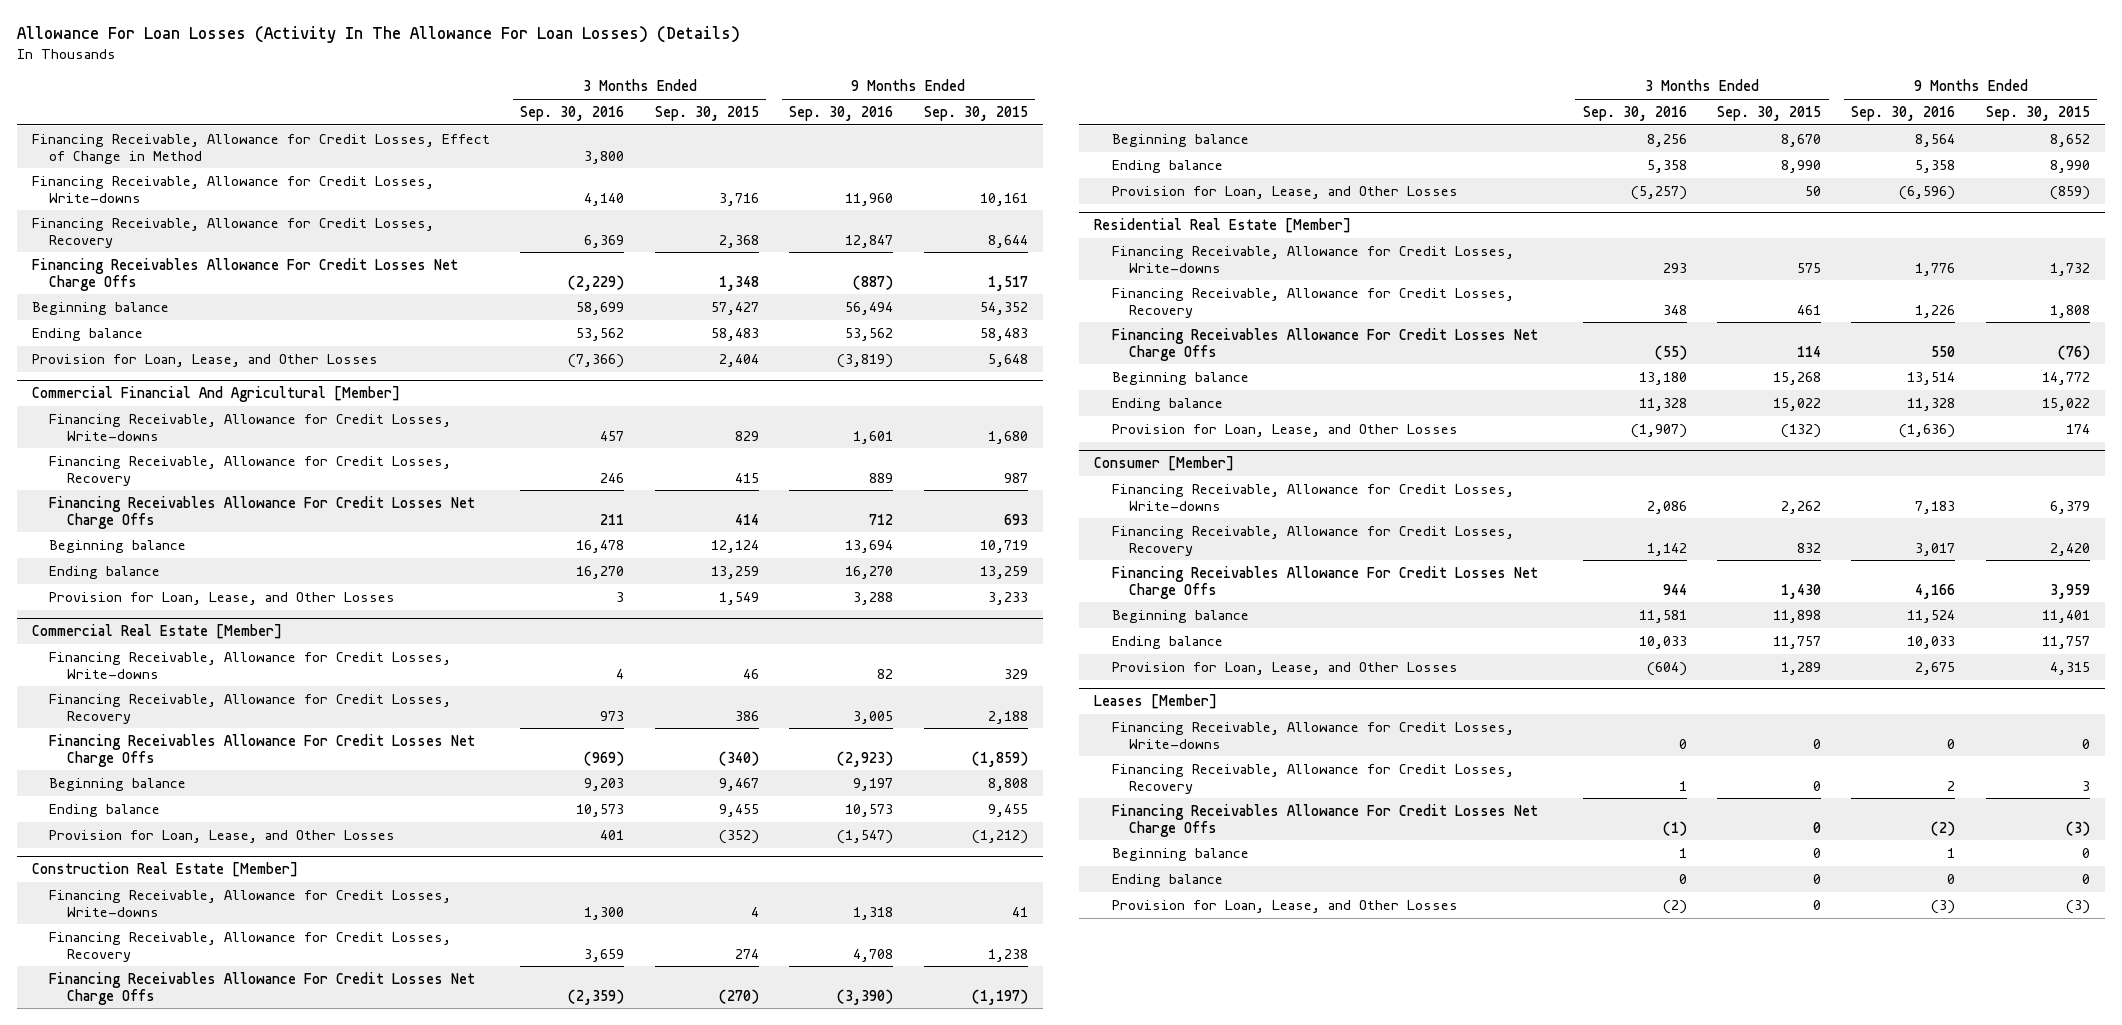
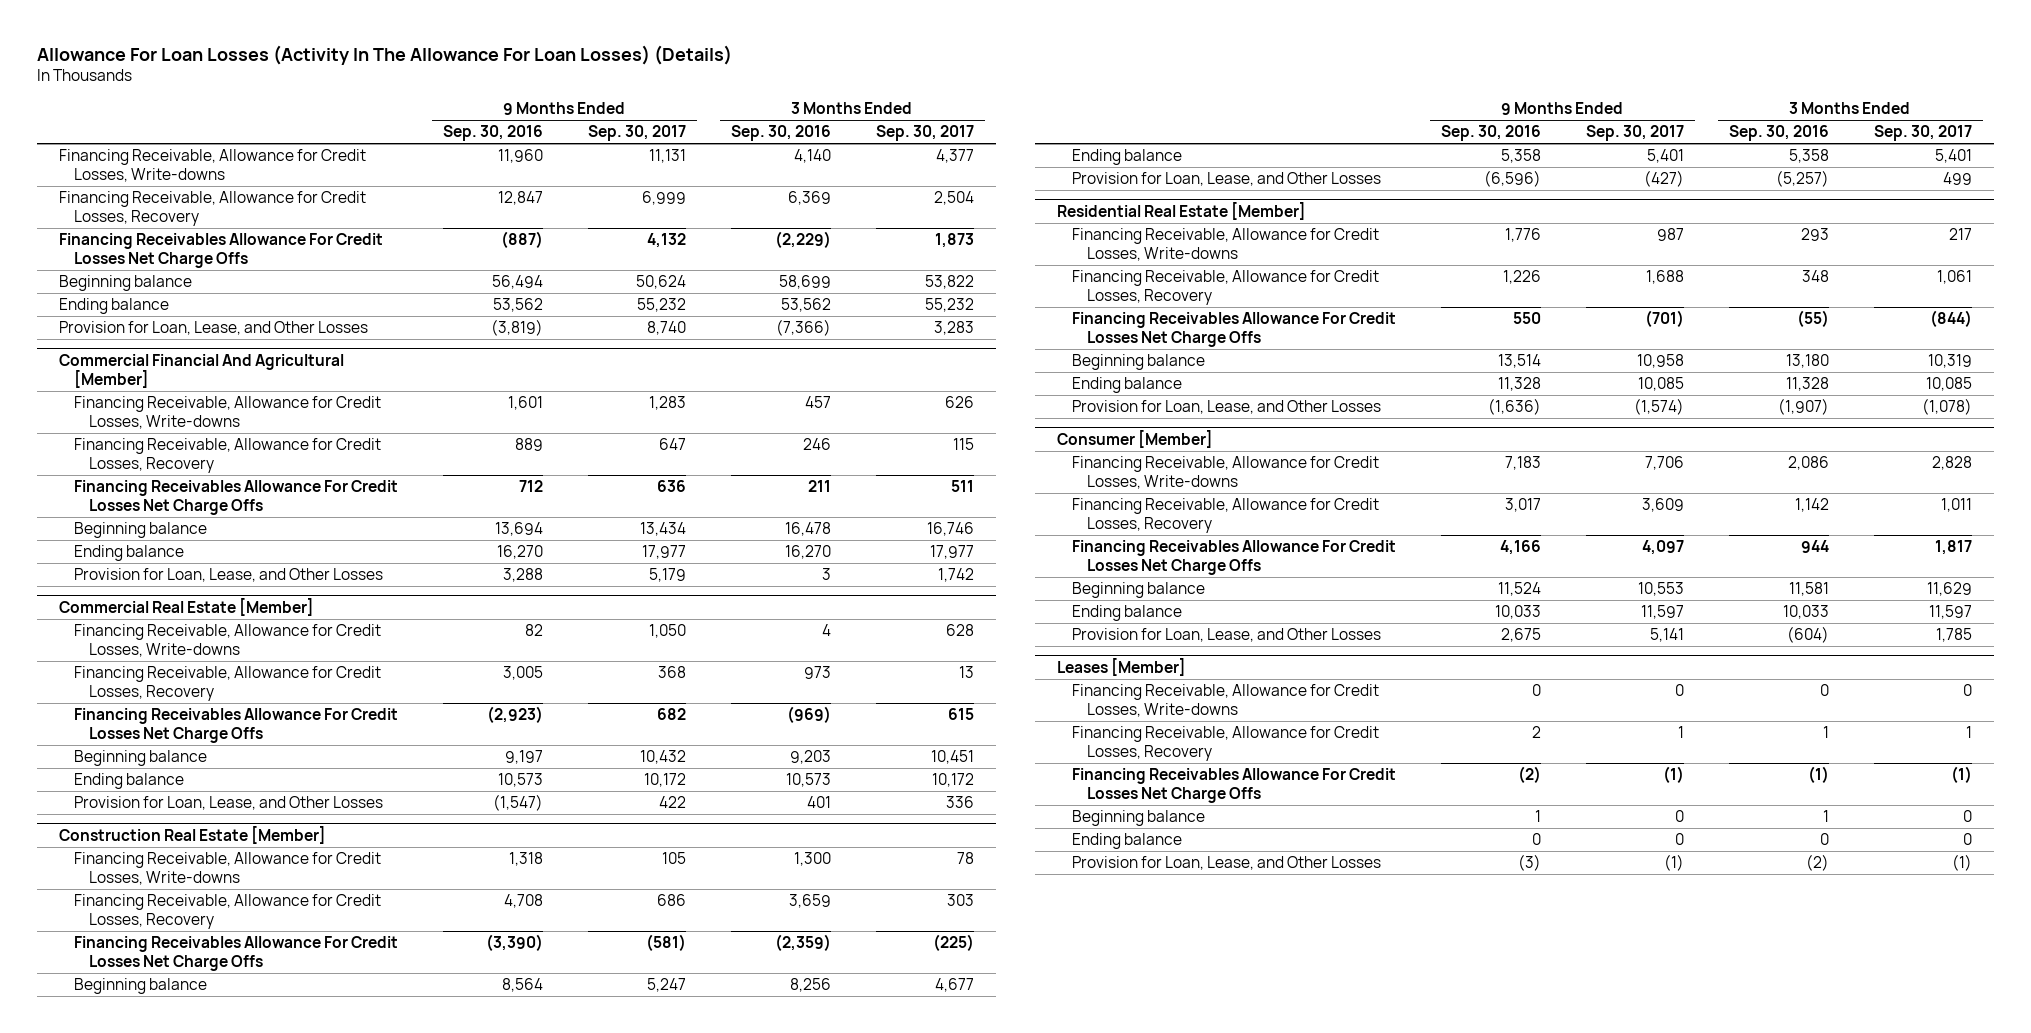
- | 3 Months Ended Sep. 30, 2016 | 3 Months Ended Sep. 30, 2015 | 9 Months Ended Sep. 30, 2016 | 9 Months Ended Sep. 30, 2015
+ | 9 Months Ended Sep. 30, 2016 | 9 Months Ended Sep. 30, 2017 | 3 Months Ended Sep. 30, 2016 | 3 Months Ended Sep. 30, 2017
- Financing Receivable, Allowance for Credit Losses, Effect of Change in Method | 3,800 | | |

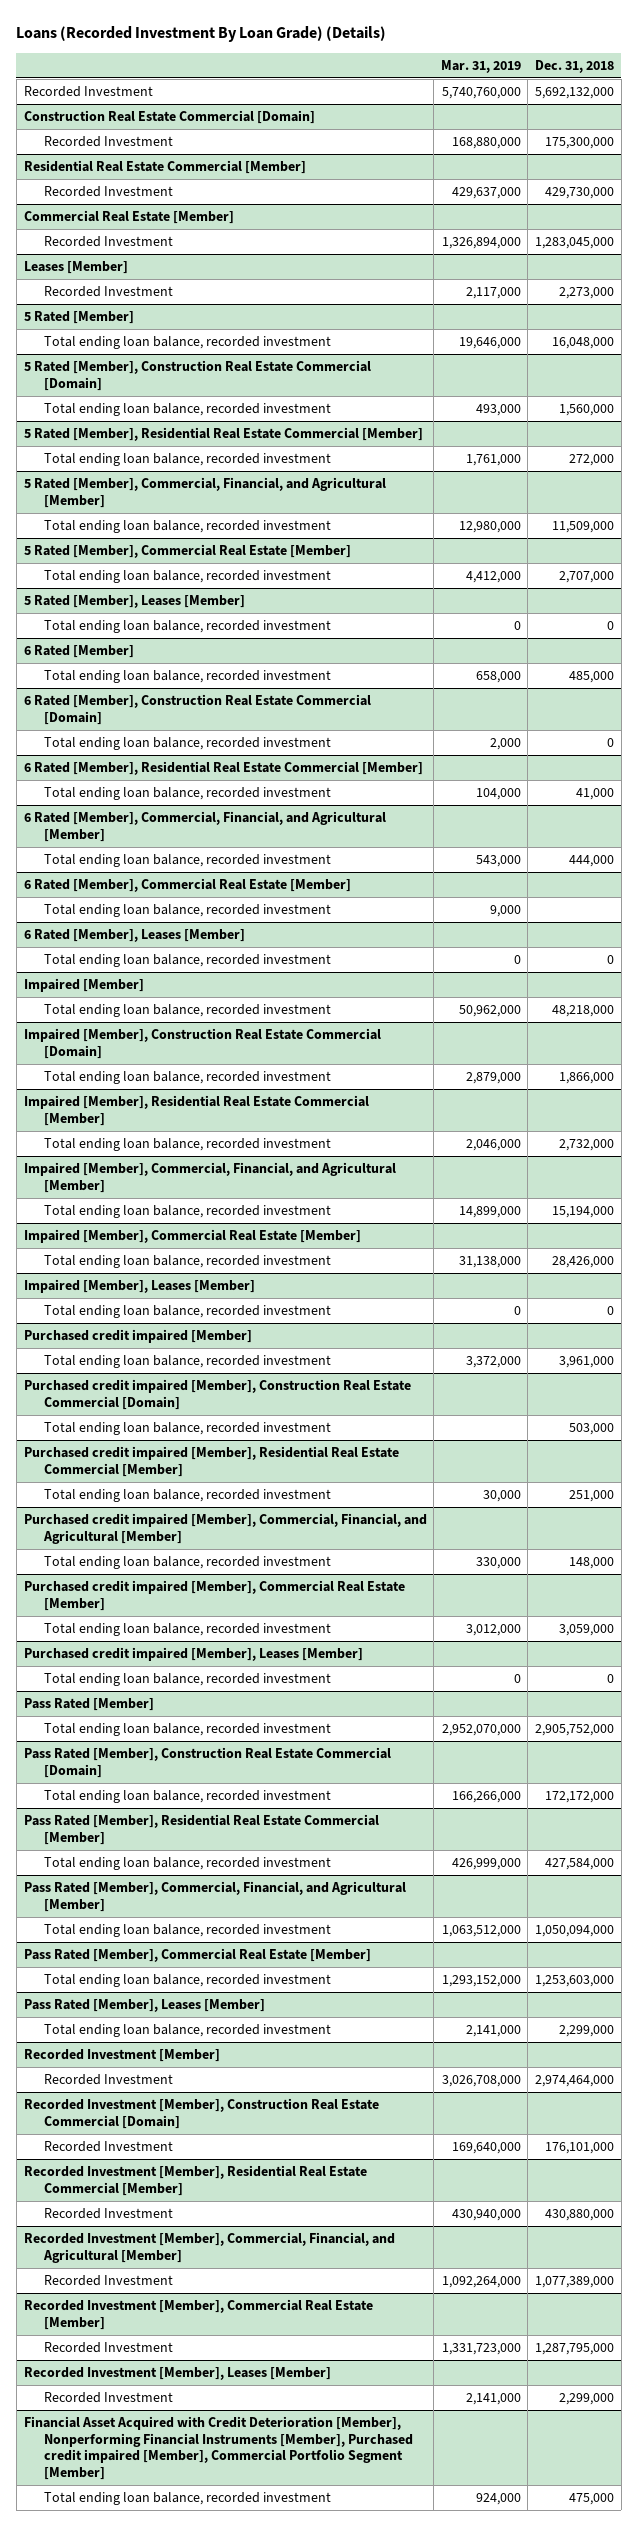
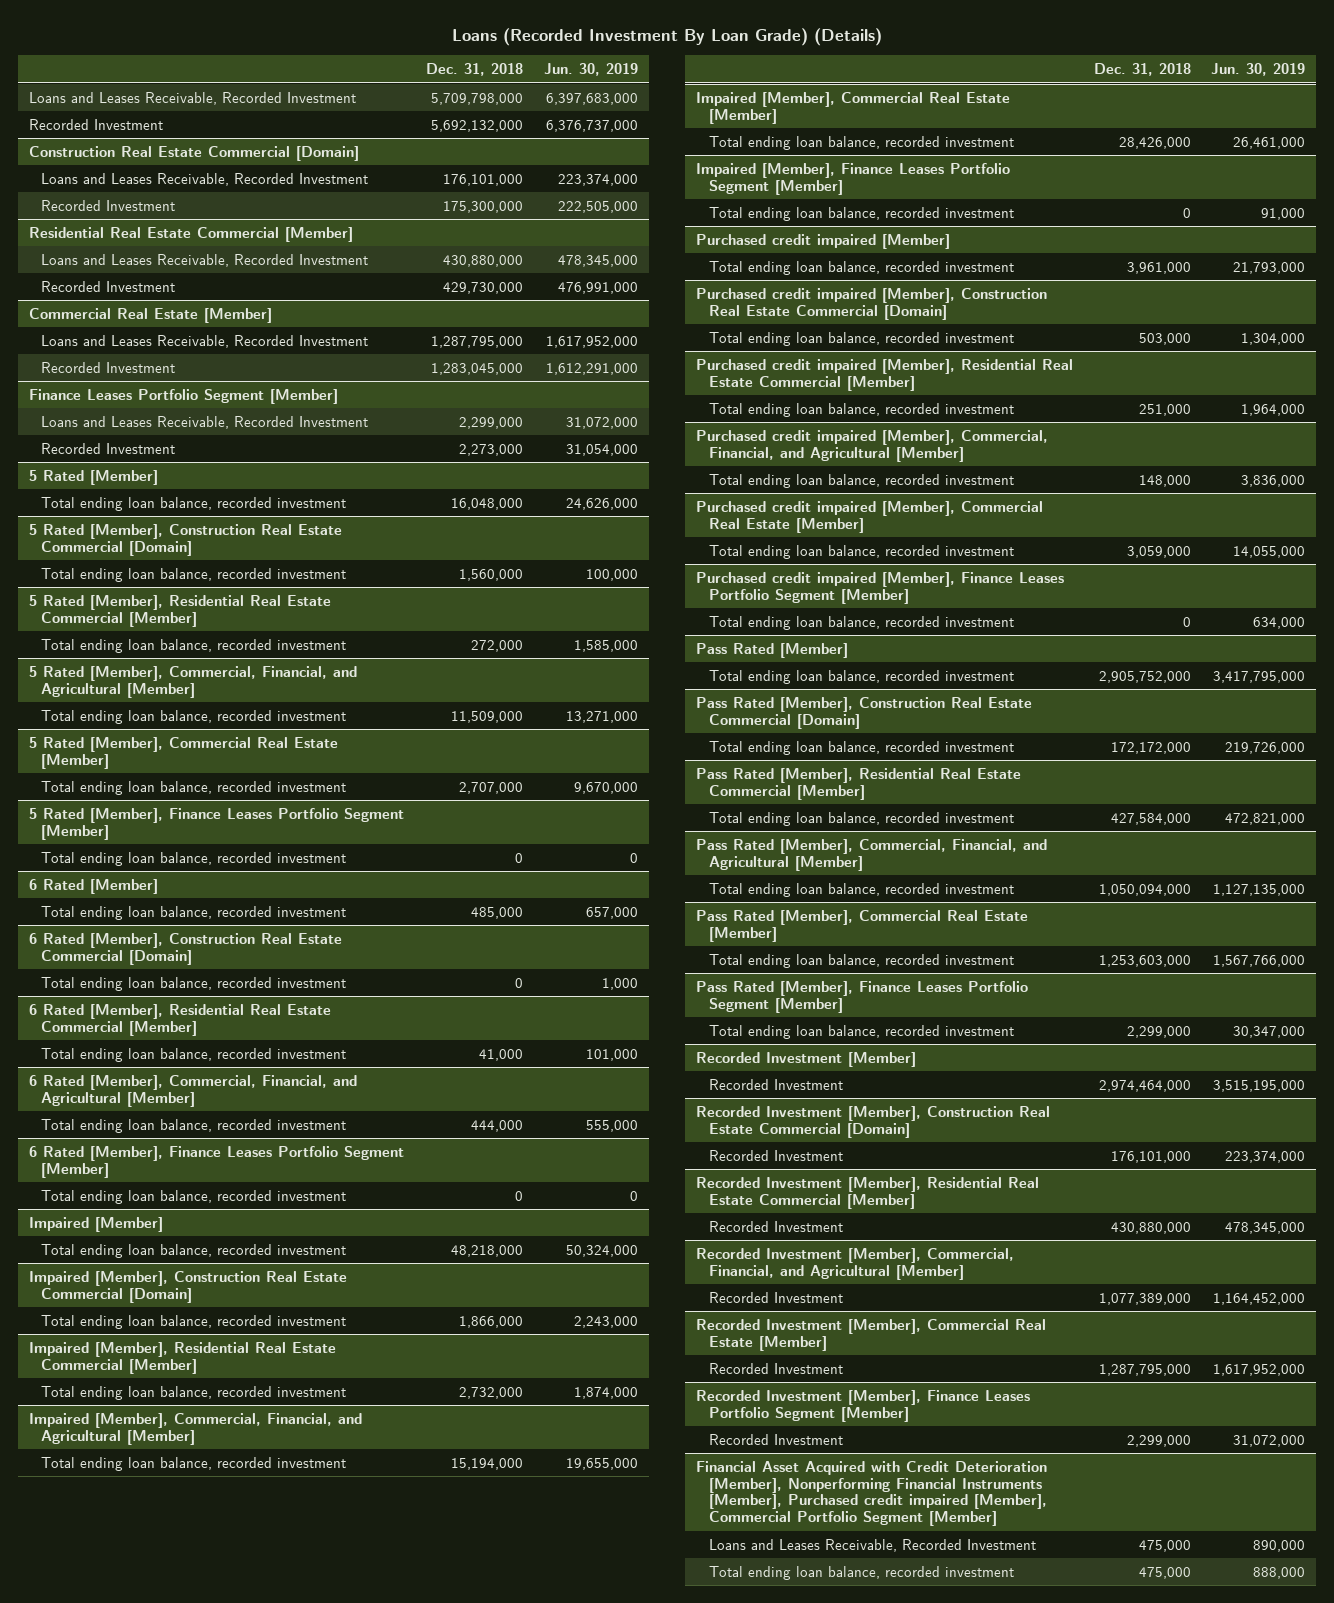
- | Mar. 31, 2019 | Dec. 31, 2018
+ | Dec. 31, 2018 | Jun. 30, 2019
+ Loans and Leases Receivable, Recorded Investment | 5,709,798,000 | 6,397,683,000
@ Construction Real Estate Commercial [Domain]
+ Loans and Leases Receivable, Recorded Investment | 176,101,000 | 223,374,000
@ Residential Real Estate Commercial [Member]
+ Loans and Leases Receivable, Recorded Investment | 430,880,000 | 478,345,000
@ Commercial Real Estate [Member]
+ Loans and Leases Receivable, Recorded Investment | 1,287,795,000 | 1,617,952,000
- Leases [Member]
+ Finance Leases Portfolio Segment [Member]
+ Loans and Leases Receivable, Recorded Investment | 2,299,000 | 31,072,000
- 5 Rated [Member], Leases [Member]
+ 5 Rated [Member], Finance Leases Portfolio Segment [Member]
- 6 Rated [Member], Commercial Real Estate [Member]
- Total ending loan balance, recorded investment | 9,000 |
- 6 Rated [Member], Leases [Member]
+ 6 Rated [Member], Finance Leases Portfolio Segment [Member]
- Impaired [Member], Leases [Member]
+ Impaired [Member], Finance Leases Portfolio Segment [Member]
- Purchased credit impaired [Member], Leases [Member]
+ Purchased credit impaired [Member], Finance Leases Portfolio Segment [Member]
- Pass Rated [Member], Leases [Member]
+ Pass Rated [Member], Finance Leases Portfolio Segment [Member]
- Recorded Investment [Member], Leases [Member]
+ Recorded Investment [Member], Finance Leases Portfolio Segment [Member]
@ Financial Asset Acquired with Credit Deterioration [Member], Nonperforming Financial Instruments [Member], Purchased credit impaired [Member], Commercial Portfolio Segment [Member]
+ Loans and Leases Receivable, Recorded Investment | 475,000 | 890,000

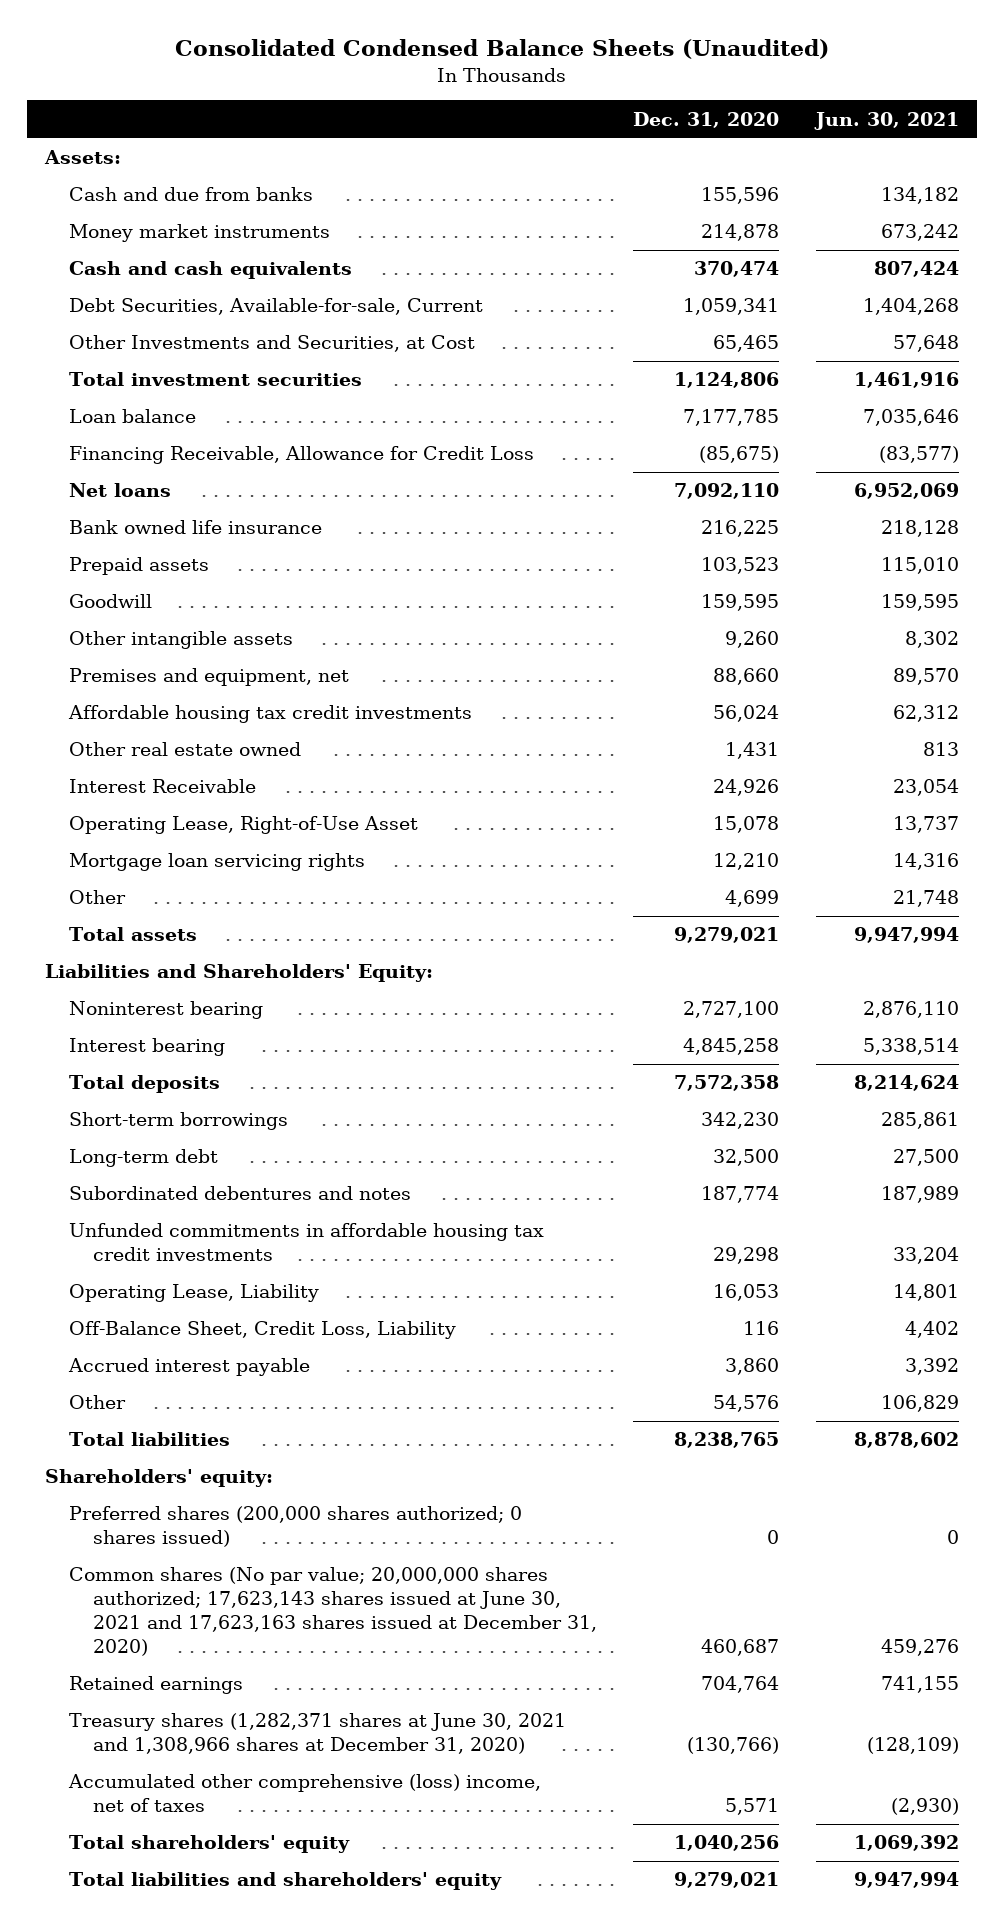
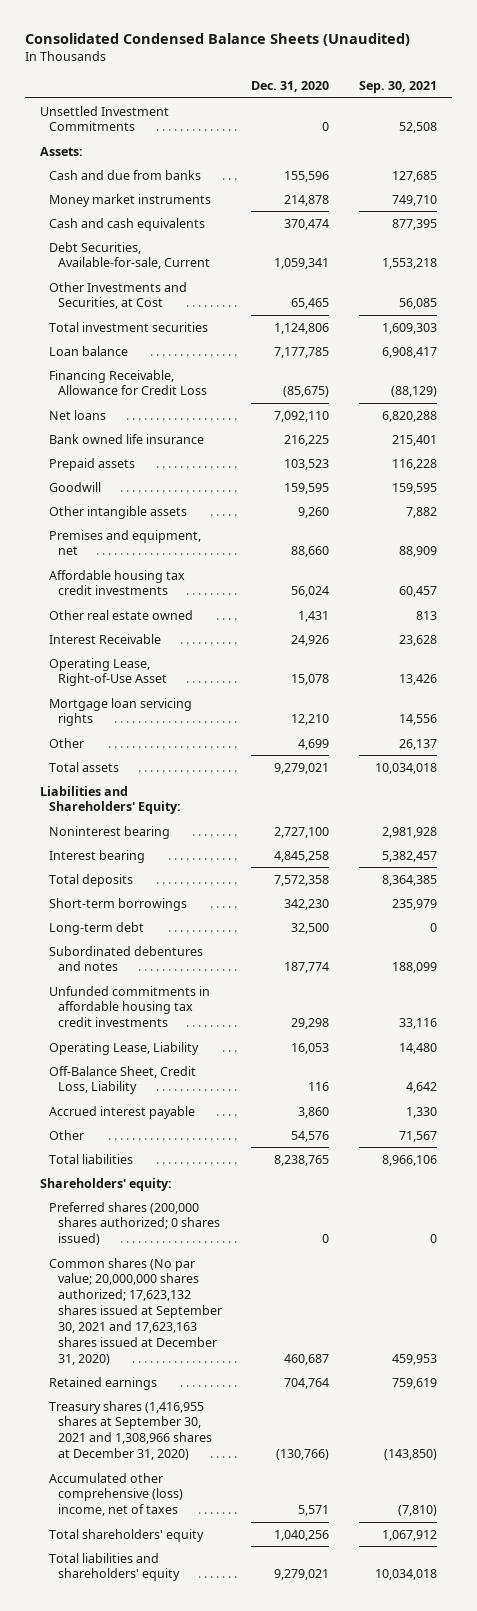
- | Dec. 31, 2020 | Jun. 30, 2021
+ | Dec. 31, 2020 | Sep. 30, 2021
+ Unsettled Investment Commitments | 0 | 52,508
- Common shares (No par value; 20,000,000 shares authorized; 17,623,143 shares issued at June 30, 2021 and 17,623,163 shares issued at December 31, 2020) | 460,687 | 459,276
+ Common shares (No par value; 20,000,000 shares authorized; 17,623,132 shares issued at September 30, 2021 and 17,623,163 shares issued at December 31, 2020) | 460,687 | 459,953
- Treasury shares (1,282,371 shares at June 30, 2021 and 1,308,966 shares at December 31, 2020) | (130,766) | (128,109)
+ Treasury shares (1,416,955 shares at September 30, 2021 and 1,308,966 shares at December 31, 2020) | (130,766) | (143,850)

